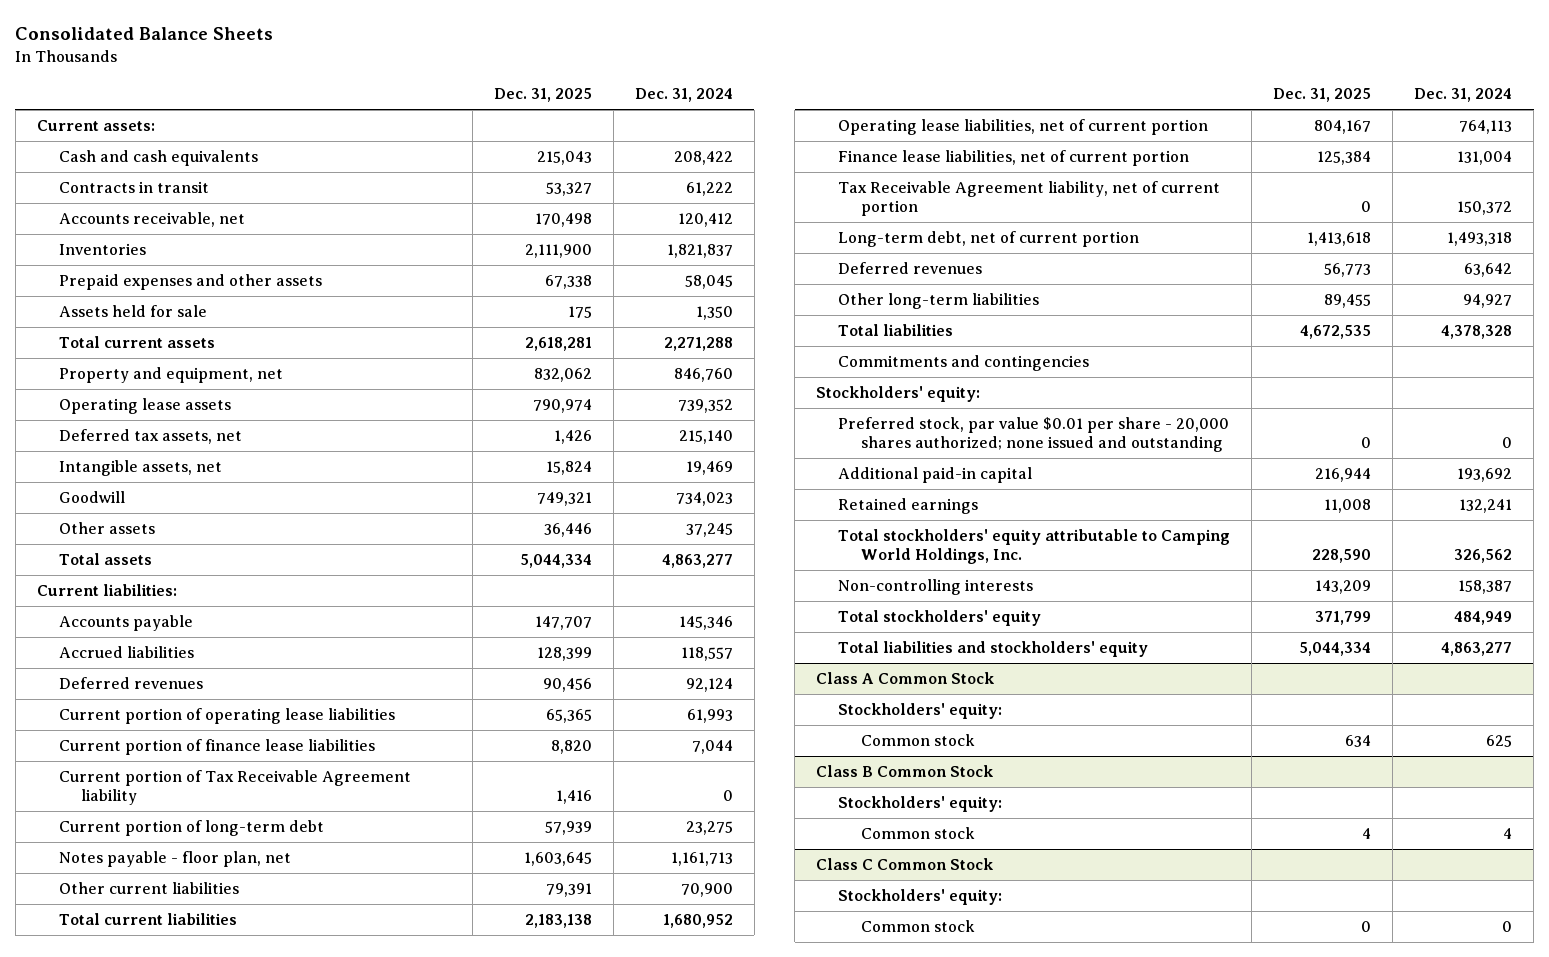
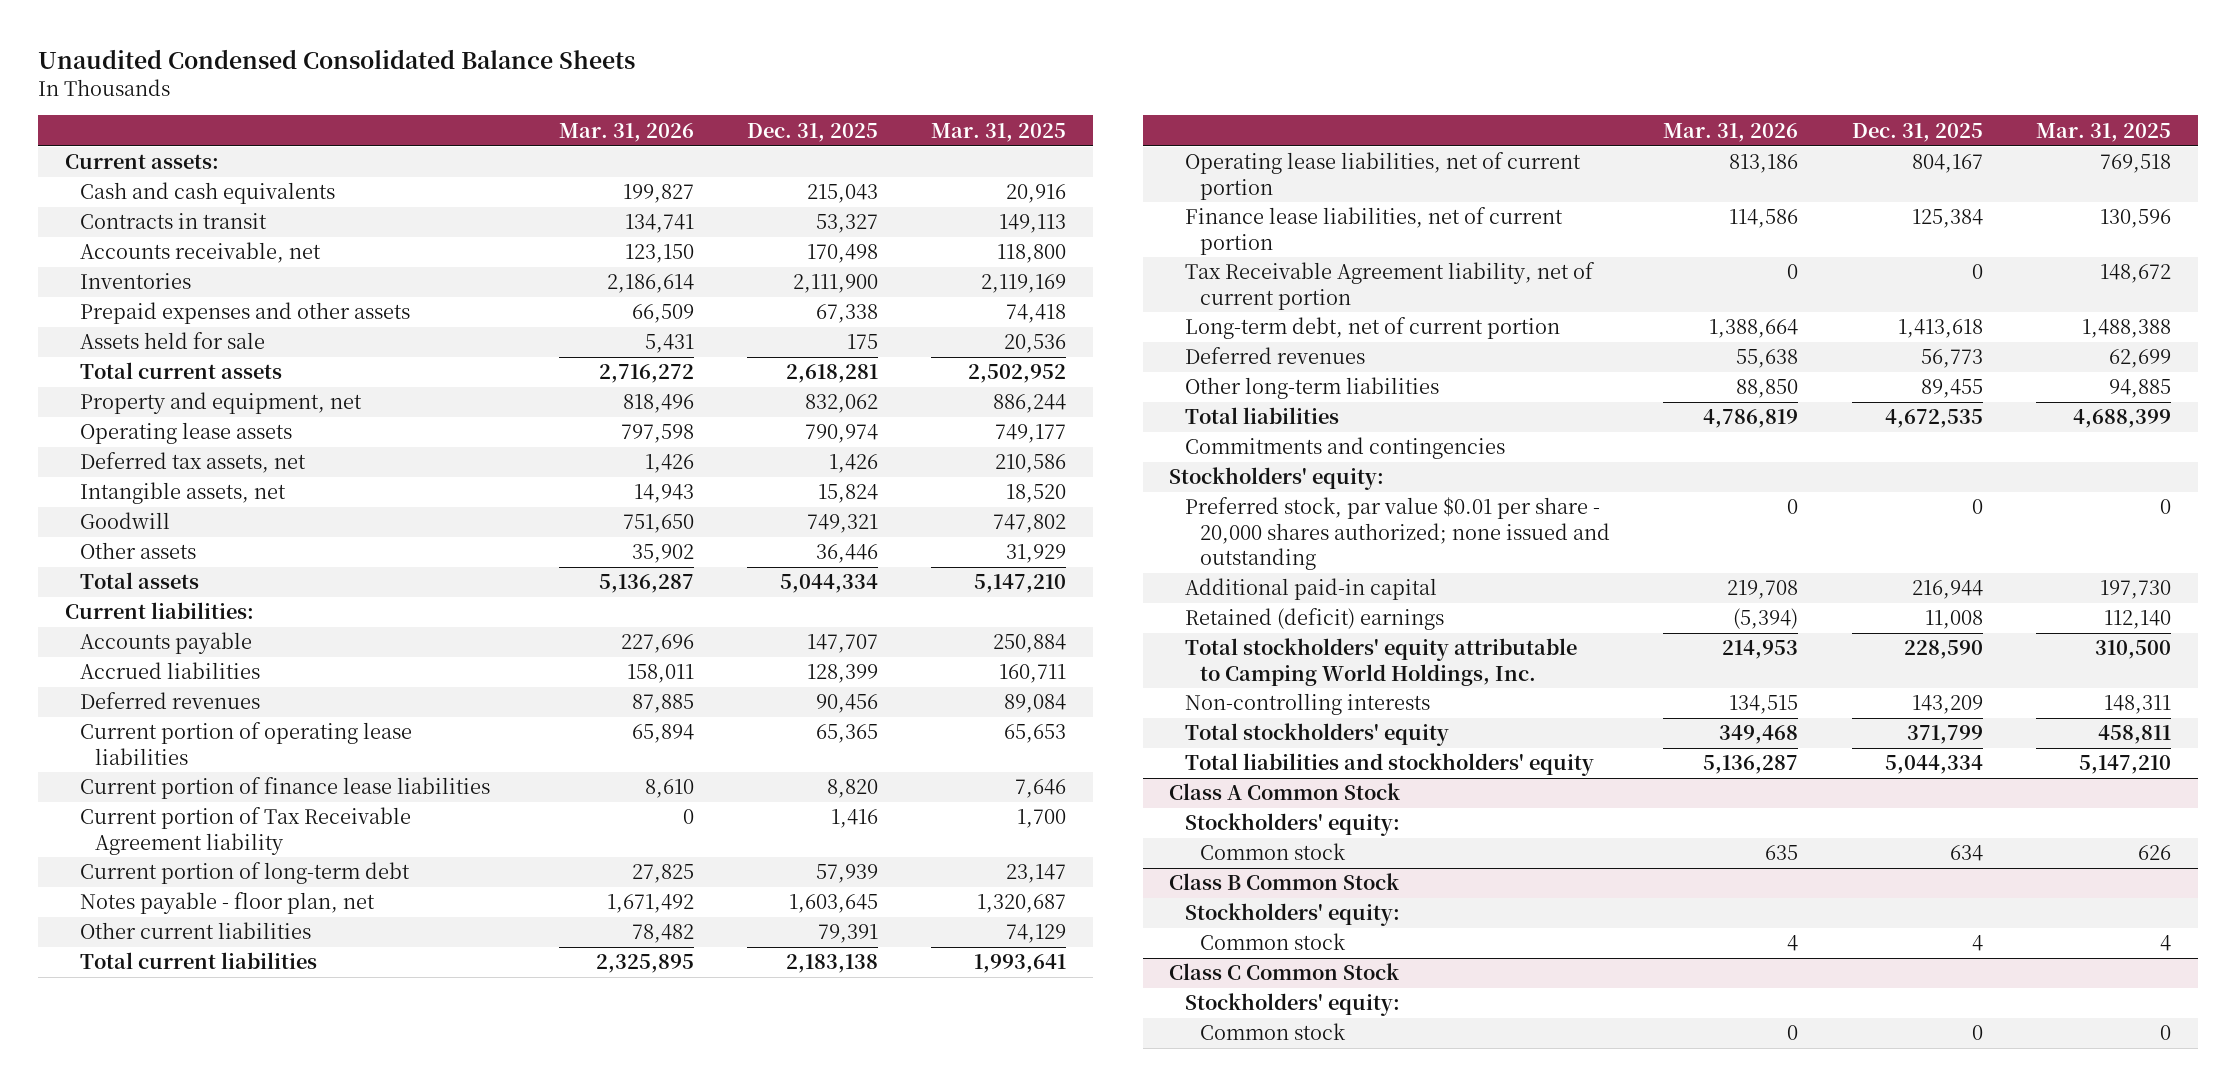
- Consolidated Balance Sheets
+ Unaudited Condensed Consolidated Balance Sheets
- | Dec. 31, 2025 | Dec. 31, 2024
+ | Mar. 31, 2026 | Dec. 31, 2025 | Mar. 31, 2025
- Retained earnings | 11,008 | 132,241
+ Retained (deficit) earnings | (5,394) | 11,008 | 112,140

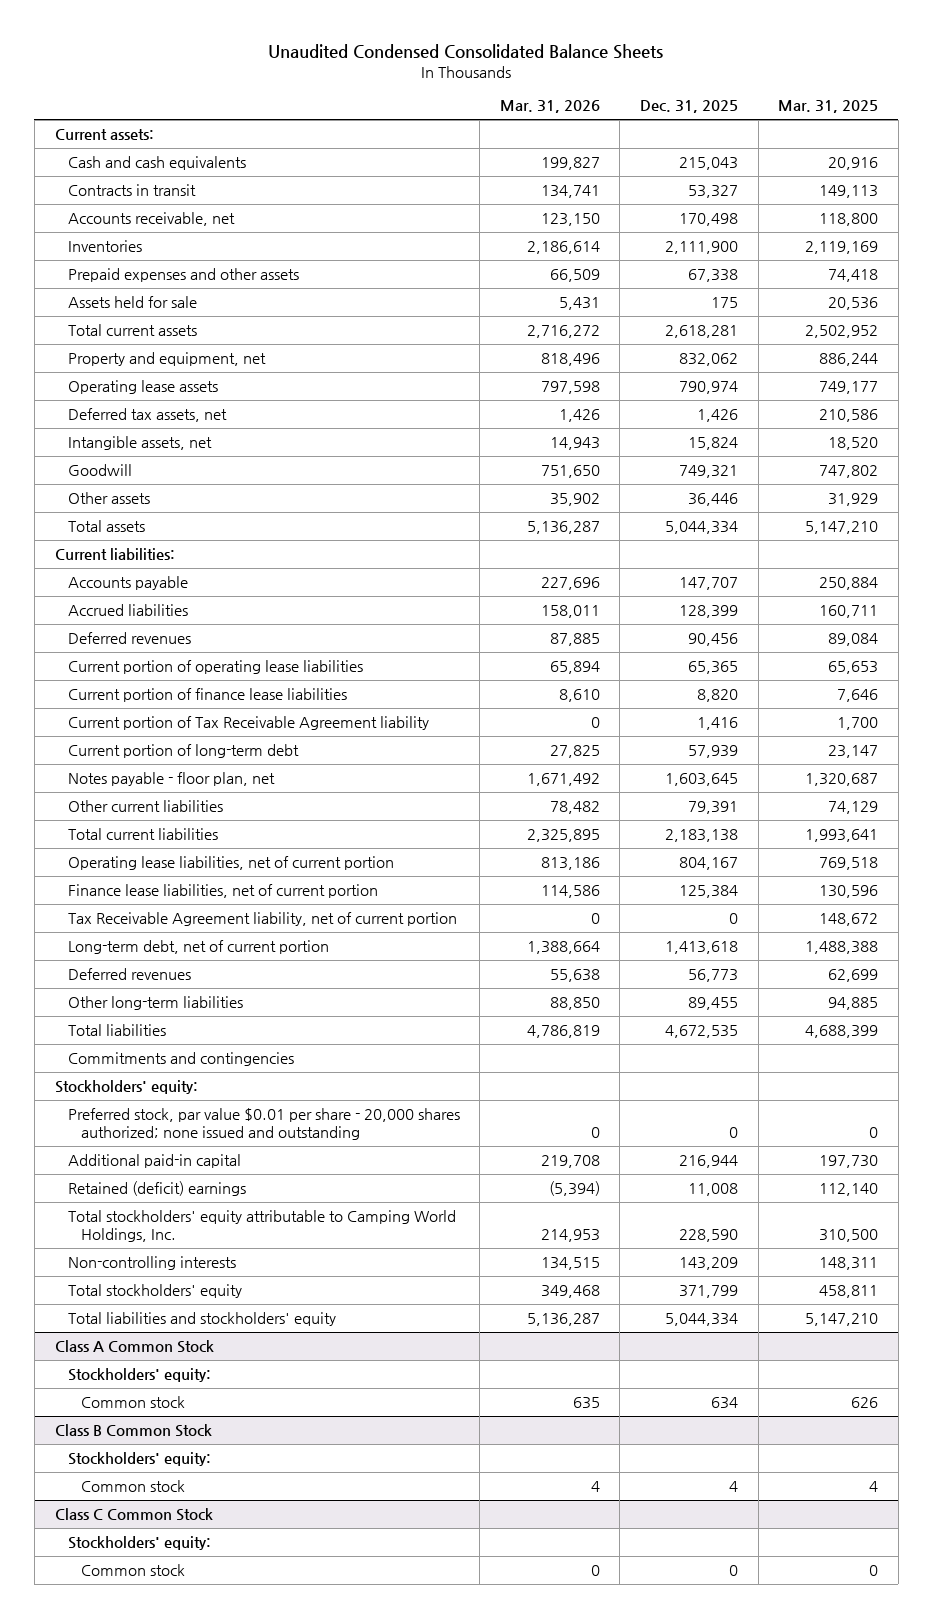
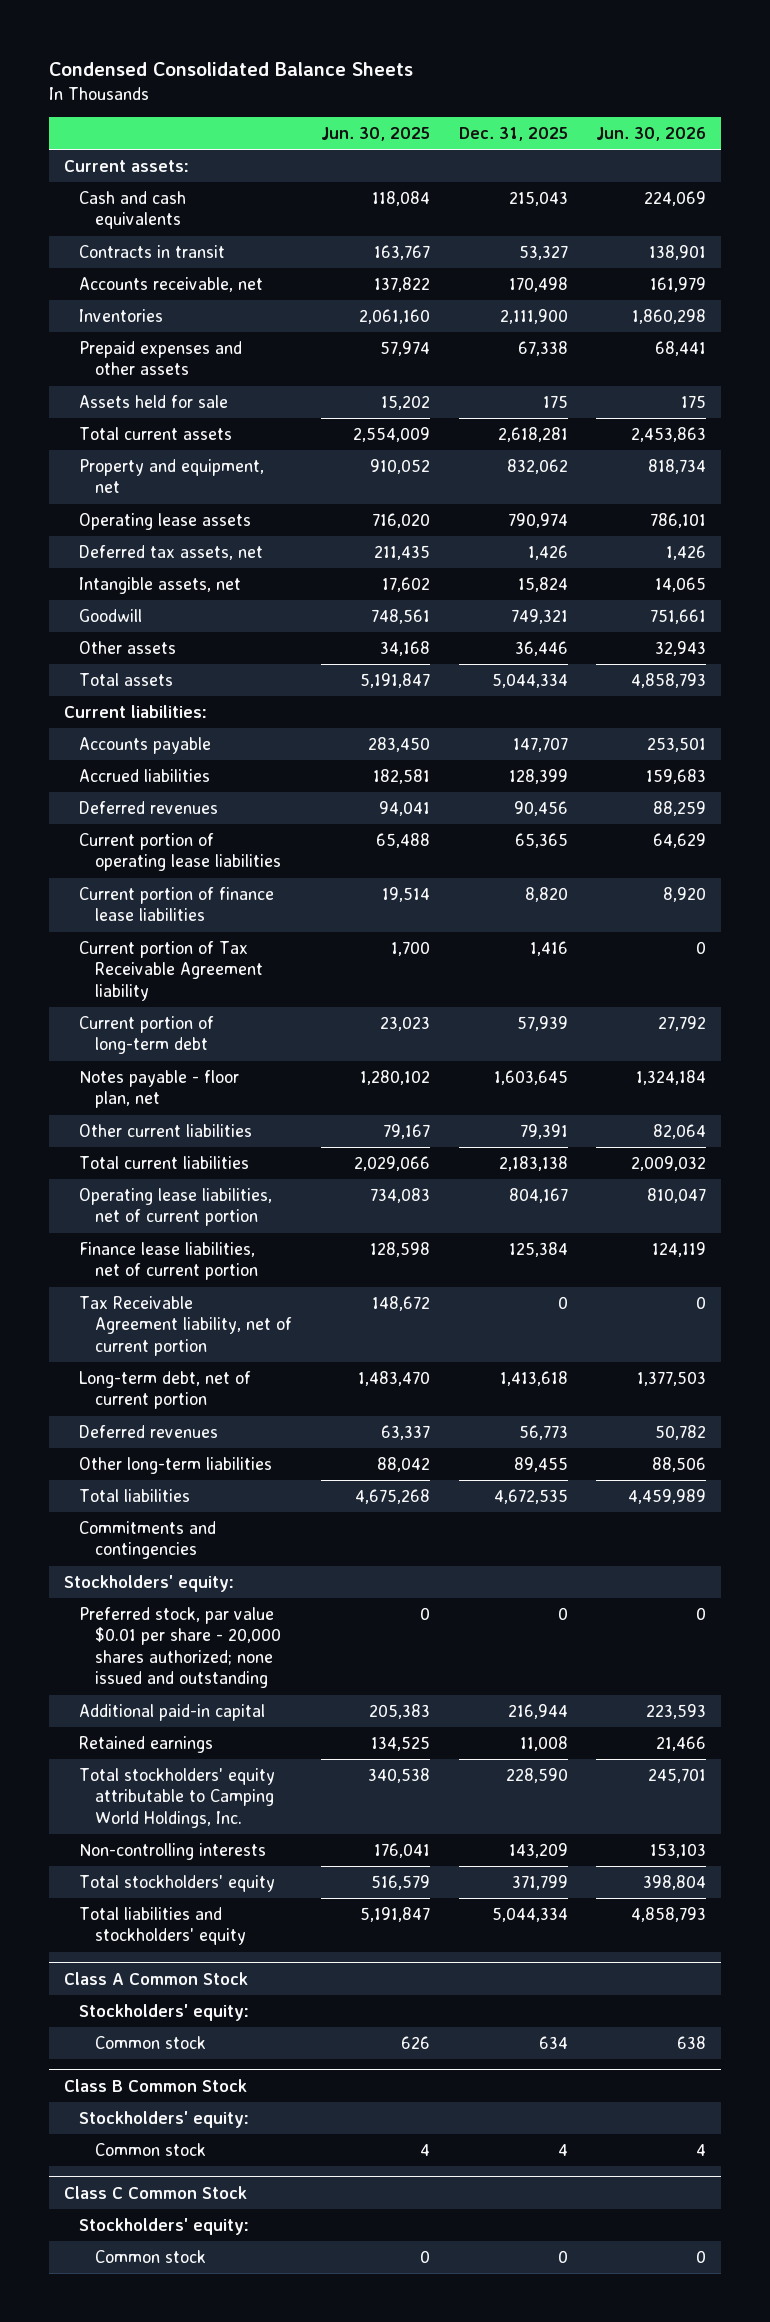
- Unaudited Condensed Consolidated Balance Sheets
+ Condensed Consolidated Balance Sheets
- | Mar. 31, 2026 | Dec. 31, 2025 | Mar. 31, 2025
+ | Jun. 30, 2025 | Dec. 31, 2025 | Jun. 30, 2026
- Retained (deficit) earnings | (5,394) | 11,008 | 112,140
+ Retained earnings | 134,525 | 11,008 | 21,466

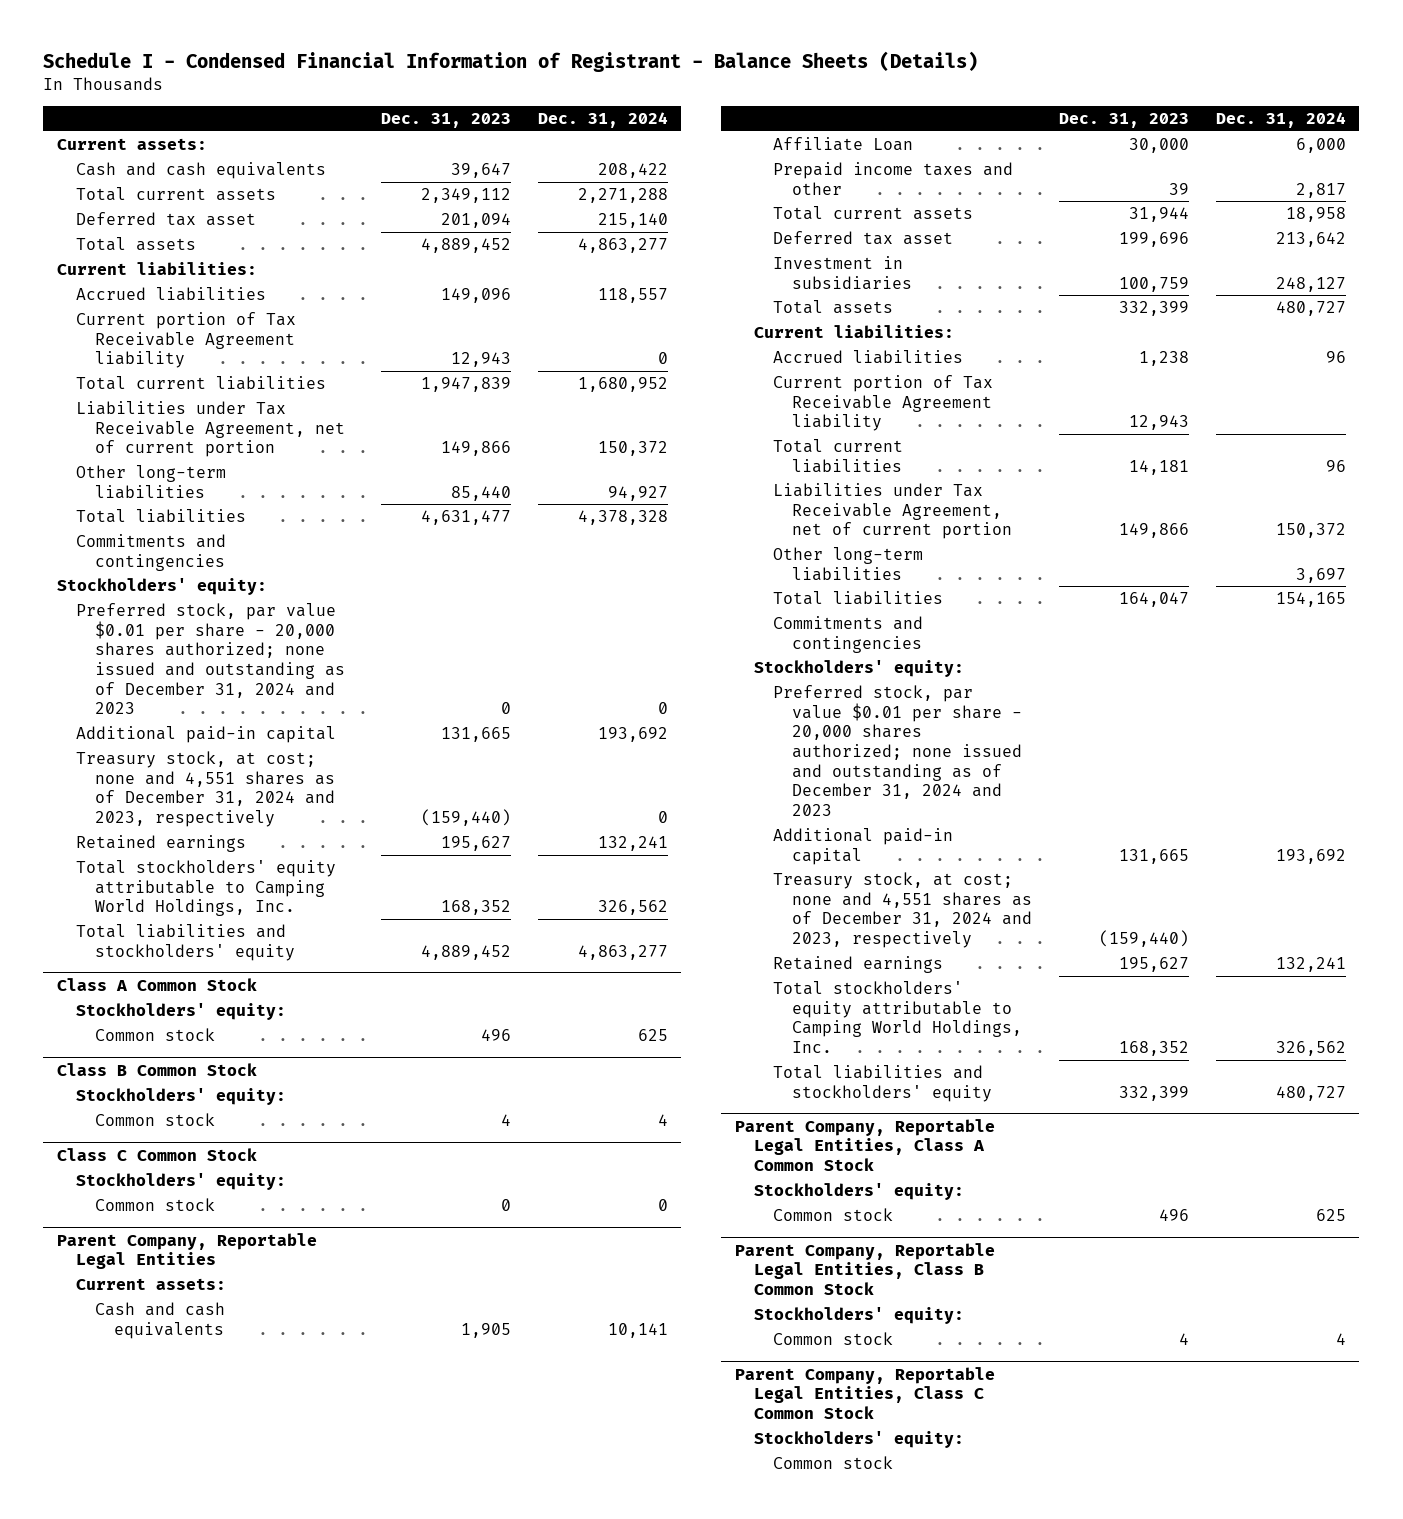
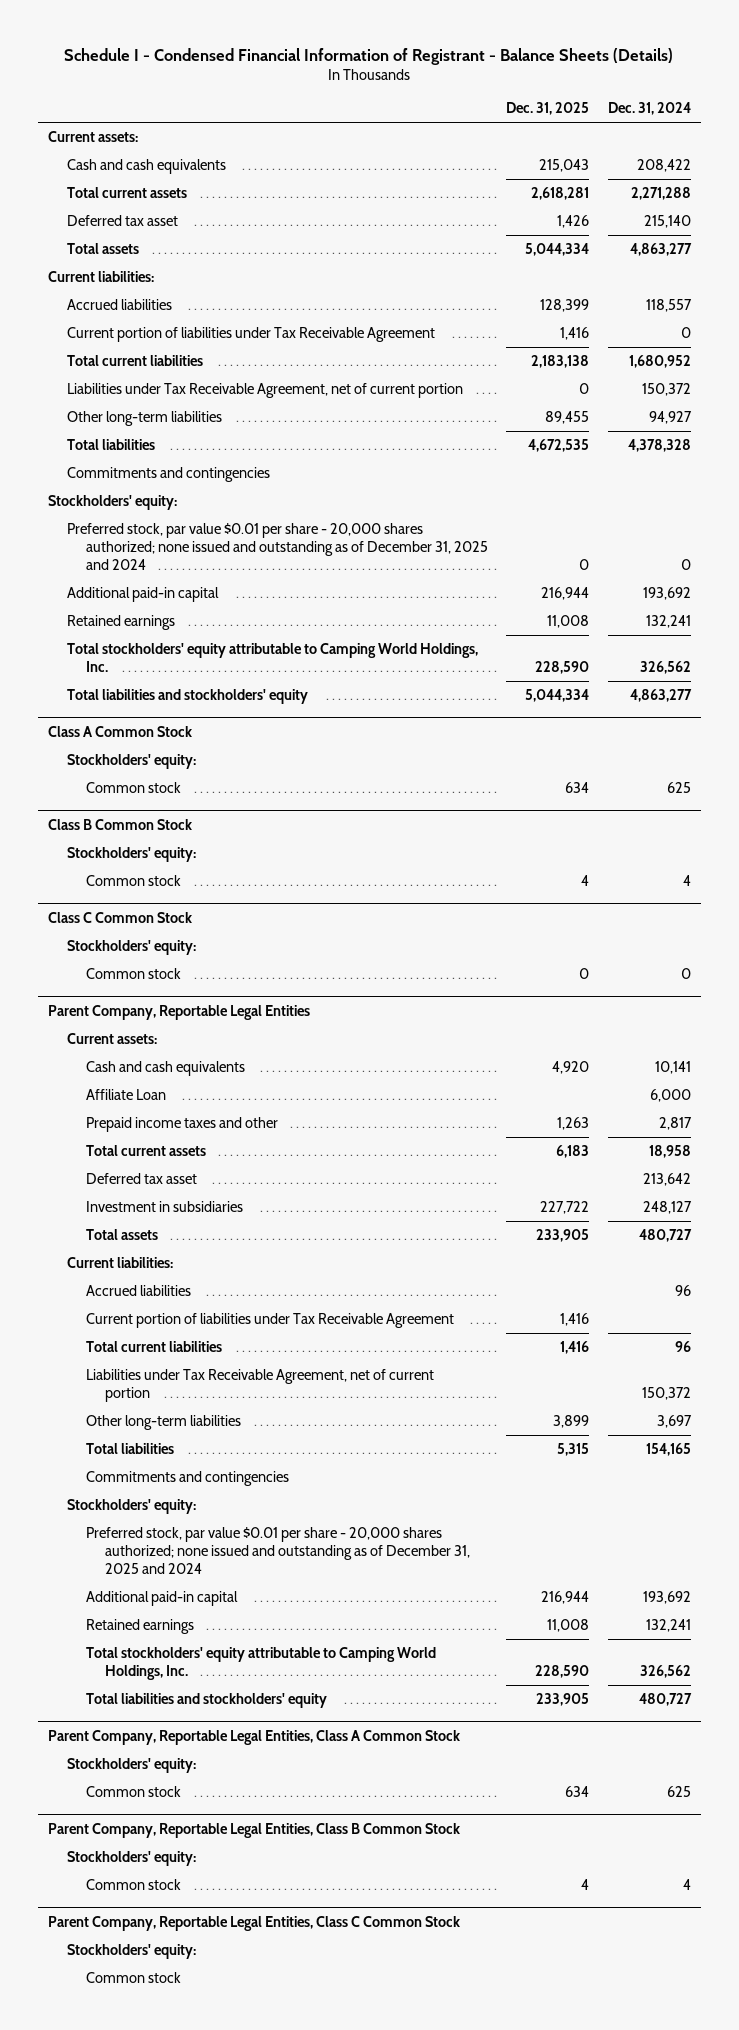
- | Dec. 31, 2023 | Dec. 31, 2024
+ | Dec. 31, 2025 | Dec. 31, 2024
- Current portion of Tax Receivable Agreement liability | 12,943 | 0
+ Current portion of liabilities under Tax Receivable Agreement | 1,416 | 0
- Preferred stock, par value $0.01 per share - 20,000 shares authorized; none issued and outstanding as of December 31, 2024 and 2023 | 0 | 0
+ Preferred stock, par value $0.01 per share - 20,000 shares authorized; none issued and outstanding as of December 31, 2025 and 2024 | 0 | 0
- Treasury stock, at cost; none and 4,551 shares as of December 31, 2024 and 2023, respectively | (159,440) | 0
@ Parent Company, Reportable Legal Entities
- Current portion of Tax Receivable Agreement liability | 12,943 |
+ Current portion of liabilities under Tax Receivable Agreement | 1,416 |
- Preferred stock, par value $0.01 per share - 20,000 shares authorized; none issued and outstanding as of December 31, 2024 and 2023
+ Preferred stock, par value $0.01 per share - 20,000 shares authorized; none issued and outstanding as of December 31, 2025 and 2024
- Treasury stock, at cost; none and 4,551 shares as of December 31, 2024 and 2023, respectively | (159,440) |

